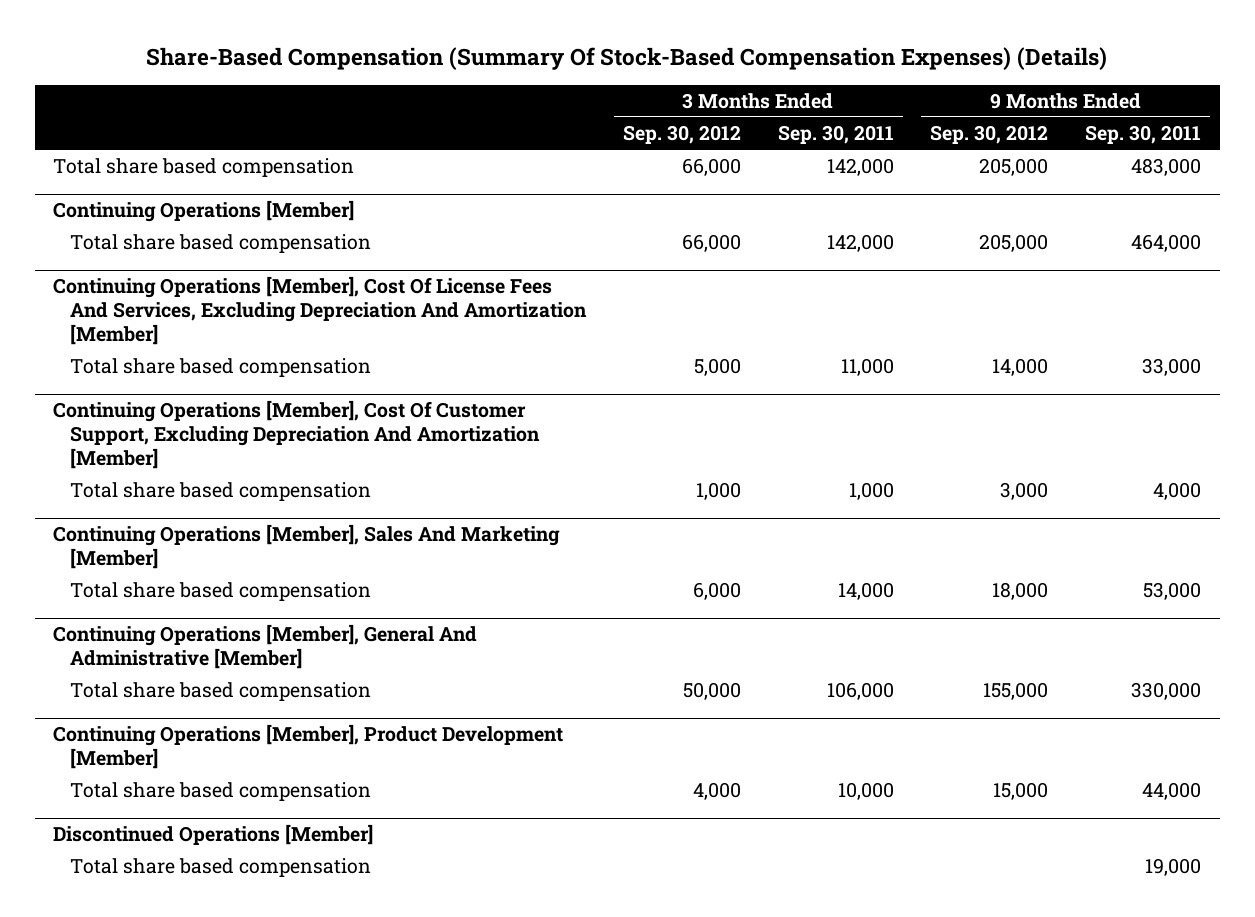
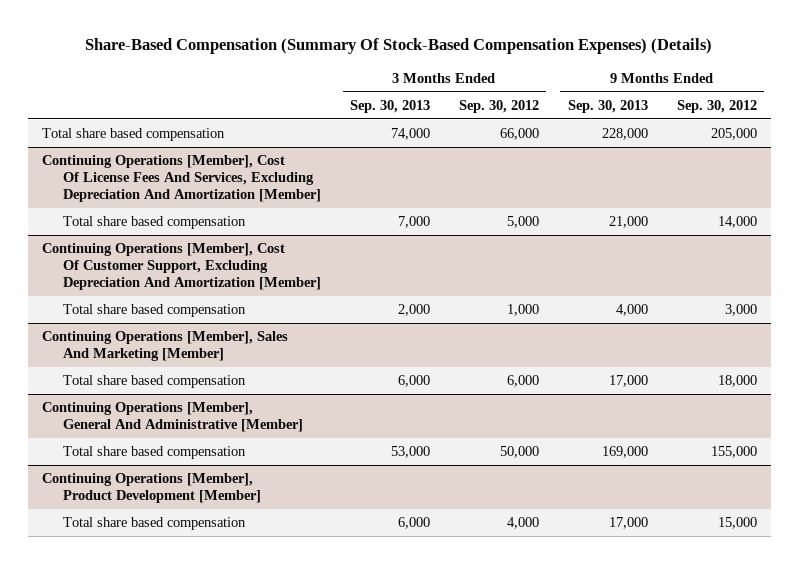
- | 3 Months Ended Sep. 30, 2012 | 3 Months Ended Sep. 30, 2011 | 9 Months Ended Sep. 30, 2012 | 9 Months Ended Sep. 30, 2011
+ | 3 Months Ended Sep. 30, 2013 | 3 Months Ended Sep. 30, 2012 | 9 Months Ended Sep. 30, 2013 | 9 Months Ended Sep. 30, 2012
- Continuing Operations [Member]
- Total share based compensation | 66,000 | 142,000 | 205,000 | 464,000
- Discontinued Operations [Member]
- Total share based compensation | | | | 19,000

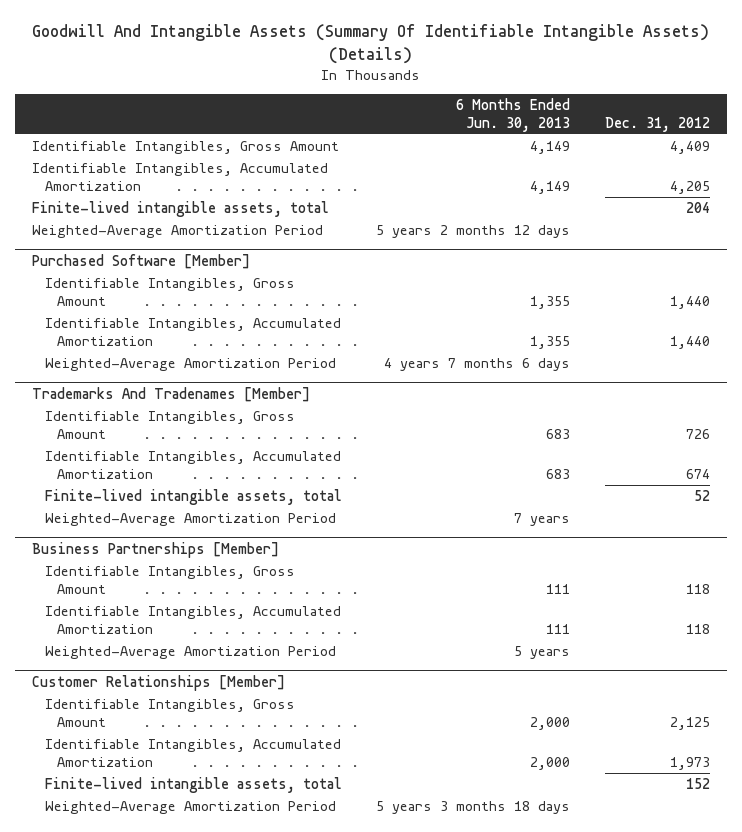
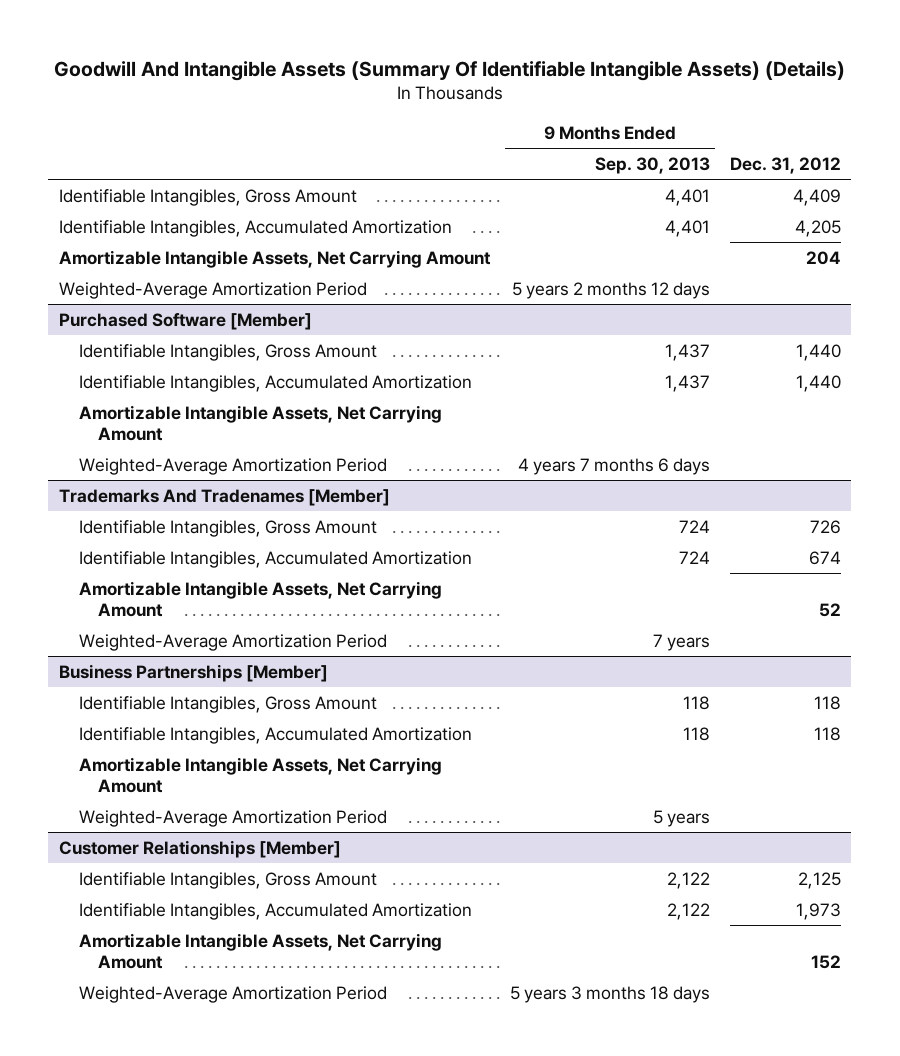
- | 6 Months Ended Jun. 30, 2013 | Dec. 31, 2012
+ | 9 Months Ended Sep. 30, 2013 | Dec. 31, 2012
- Finite-lived intangible assets, total | | 204
+ Amortizable Intangible Assets, Net Carrying Amount | | 204
@ Purchased Software [Member]
+ Amortizable Intangible Assets, Net Carrying Amount
@ Trademarks And Tradenames [Member]
- Finite-lived intangible assets, total | | 52
+ Amortizable Intangible Assets, Net Carrying Amount | | 52
@ Business Partnerships [Member]
+ Amortizable Intangible Assets, Net Carrying Amount
@ Customer Relationships [Member]
- Finite-lived intangible assets, total | | 152
+ Amortizable Intangible Assets, Net Carrying Amount | | 152

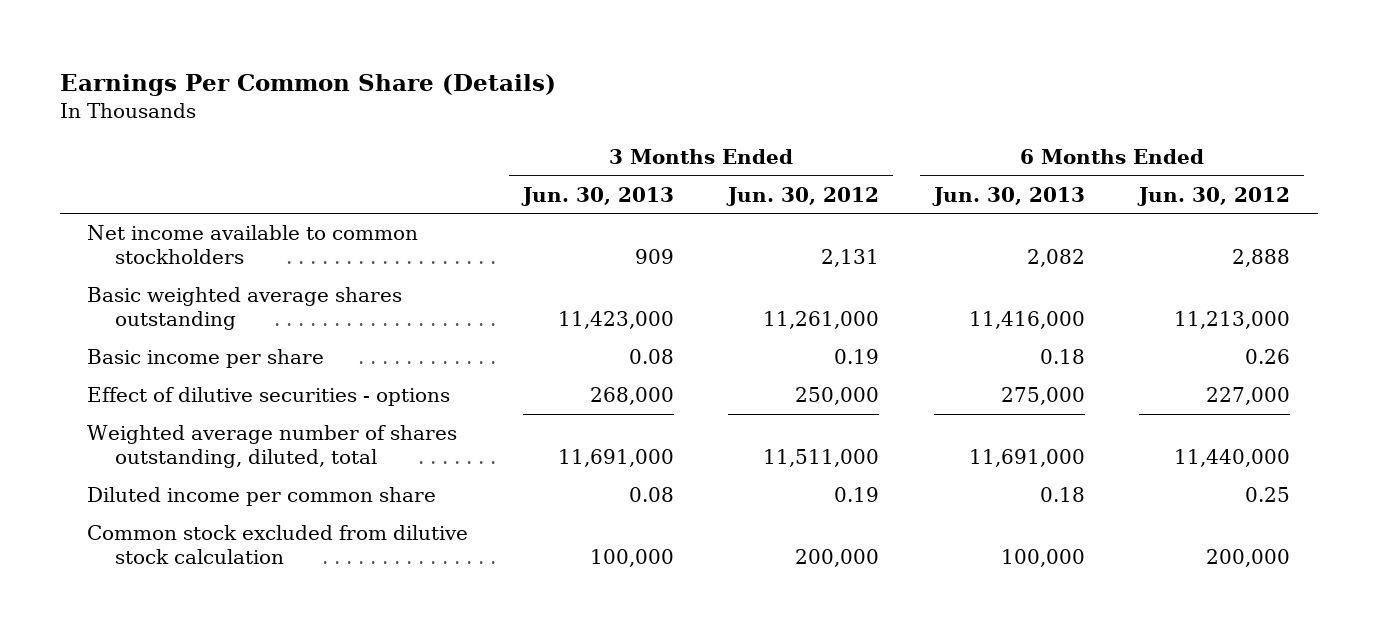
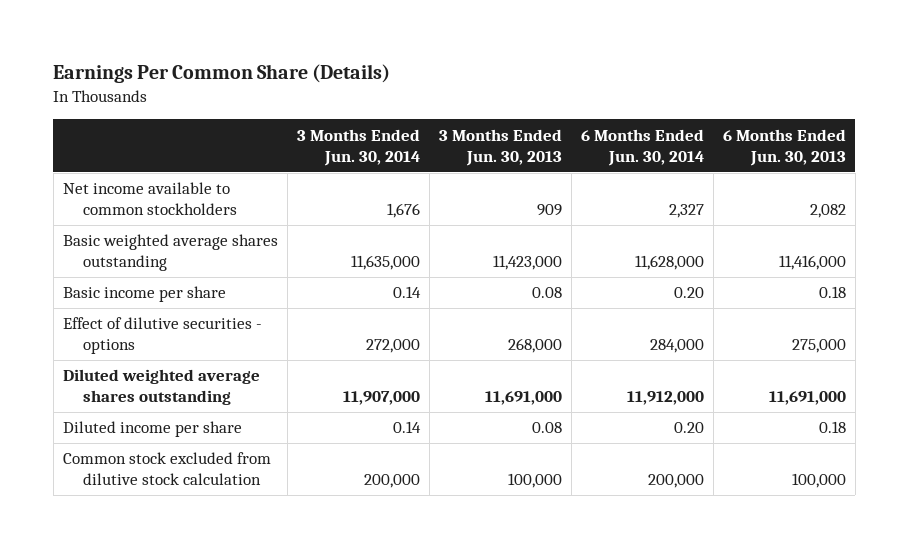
- | 3 Months Ended Jun. 30, 2013 | 3 Months Ended Jun. 30, 2012 | 6 Months Ended Jun. 30, 2013 | 6 Months Ended Jun. 30, 2012
+ | 3 Months Ended Jun. 30, 2014 | 3 Months Ended Jun. 30, 2013 | 6 Months Ended Jun. 30, 2014 | 6 Months Ended Jun. 30, 2013
- Weighted average number of shares outstanding, diluted, total | 11,691,000 | 11,511,000 | 11,691,000 | 11,440,000
- Diluted income per common share | 0.08 | 0.19 | 0.18 | 0.25
+ Diluted weighted average shares outstanding | 11,907,000 | 11,691,000 | 11,912,000 | 11,691,000
+ Diluted income per share | 0.14 | 0.08 | 0.20 | 0.18

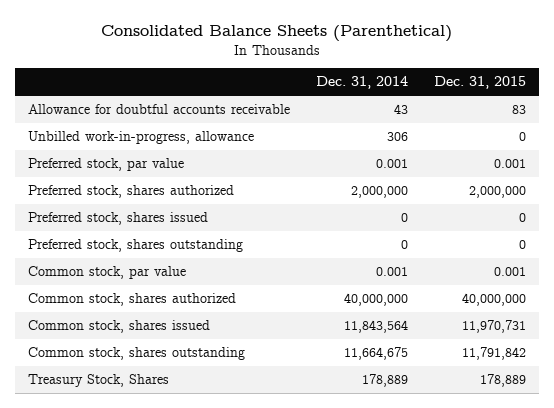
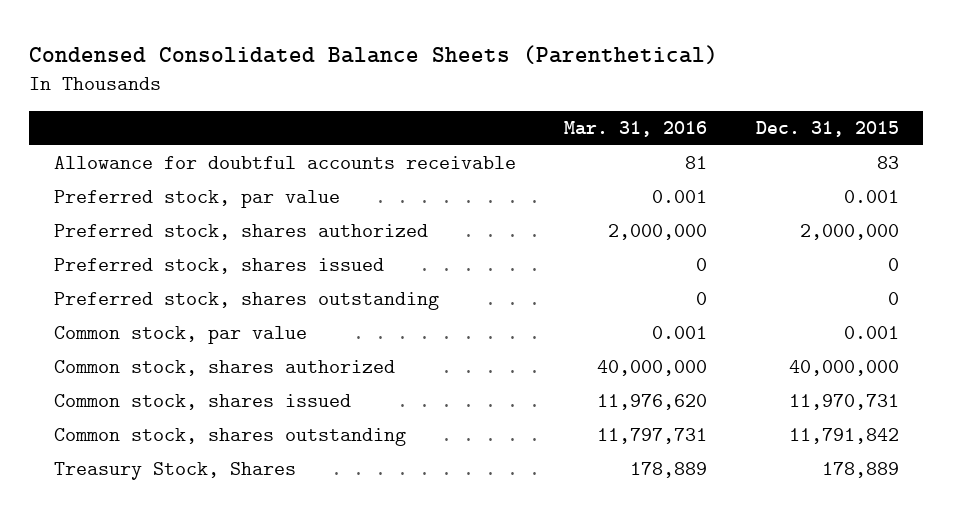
- Consolidated Balance Sheets (Parenthetical)
+ Condensed Consolidated Balance Sheets (Parenthetical)
- | Dec. 31, 2014 | Dec. 31, 2015
+ | Mar. 31, 2016 | Dec. 31, 2015
- Unbilled work-in-progress, allowance | 306 | 0

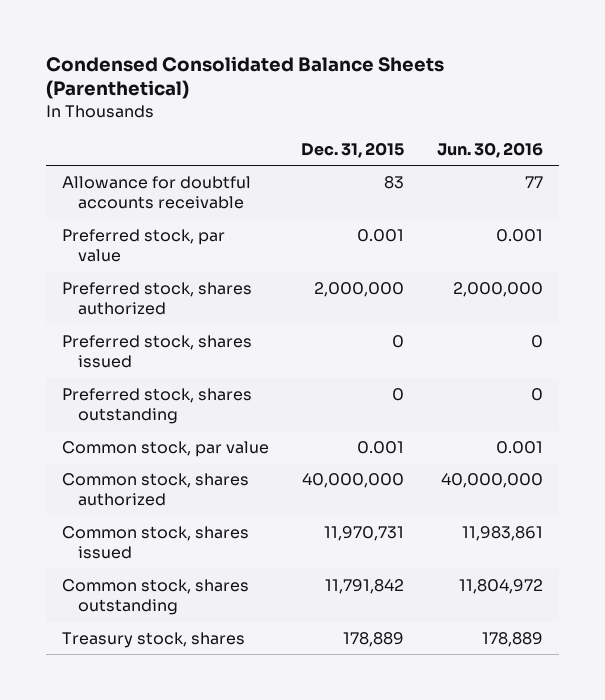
- | Mar. 31, 2016 | Dec. 31, 2015
+ | Dec. 31, 2015 | Jun. 30, 2016
- Treasury Stock, Shares | 178,889 | 178,889
+ Treasury stock, shares | 178,889 | 178,889

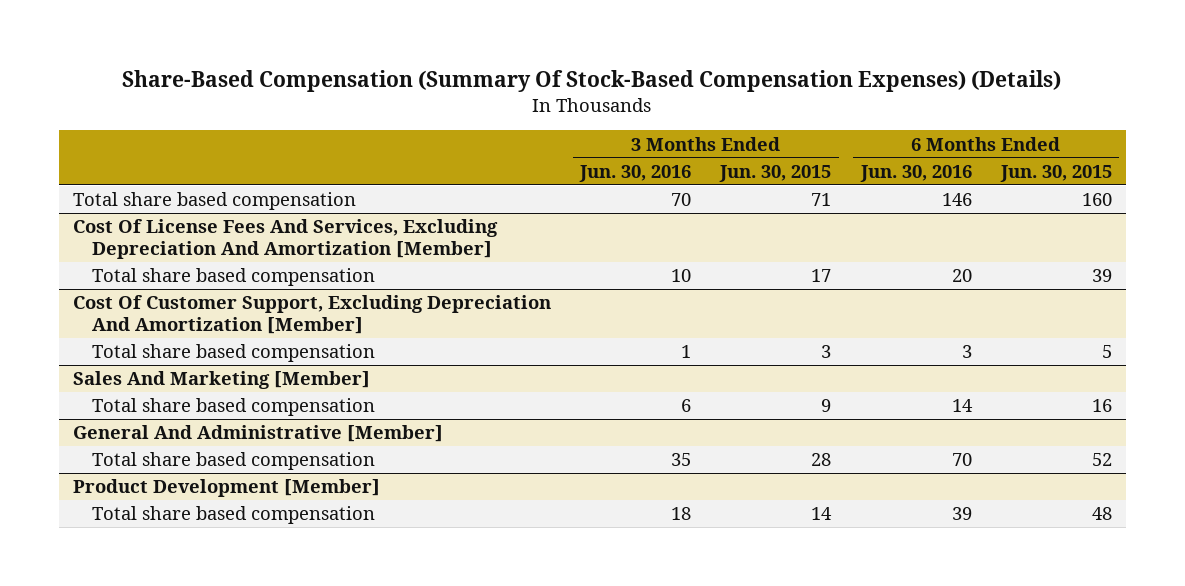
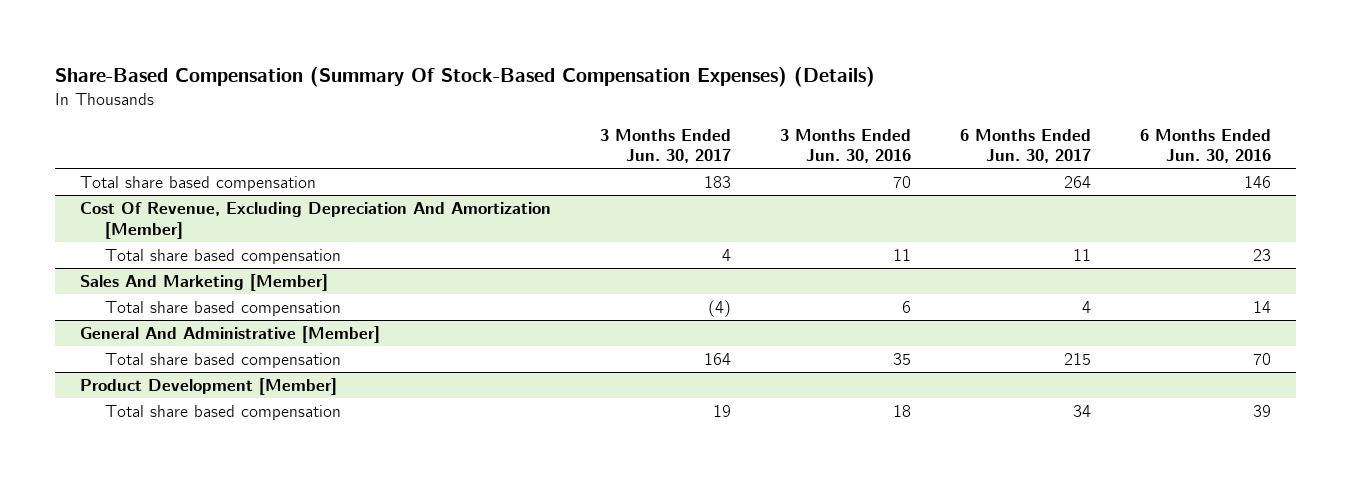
- | 3 Months Ended Jun. 30, 2016 | 3 Months Ended Jun. 30, 2015 | 6 Months Ended Jun. 30, 2016 | 6 Months Ended Jun. 30, 2015
+ | 3 Months Ended Jun. 30, 2017 | 3 Months Ended Jun. 30, 2016 | 6 Months Ended Jun. 30, 2017 | 6 Months Ended Jun. 30, 2016
- Cost Of License Fees And Services, Excluding Depreciation And Amortization [Member]
- Total share based compensation | 10 | 17 | 20 | 39
- Cost Of Customer Support, Excluding Depreciation And Amortization [Member]
- Total share based compensation | 1 | 3 | 3 | 5
+ Cost Of Revenue, Excluding Depreciation And Amortization [Member]
+ Total share based compensation | 4 | 11 | 11 | 23

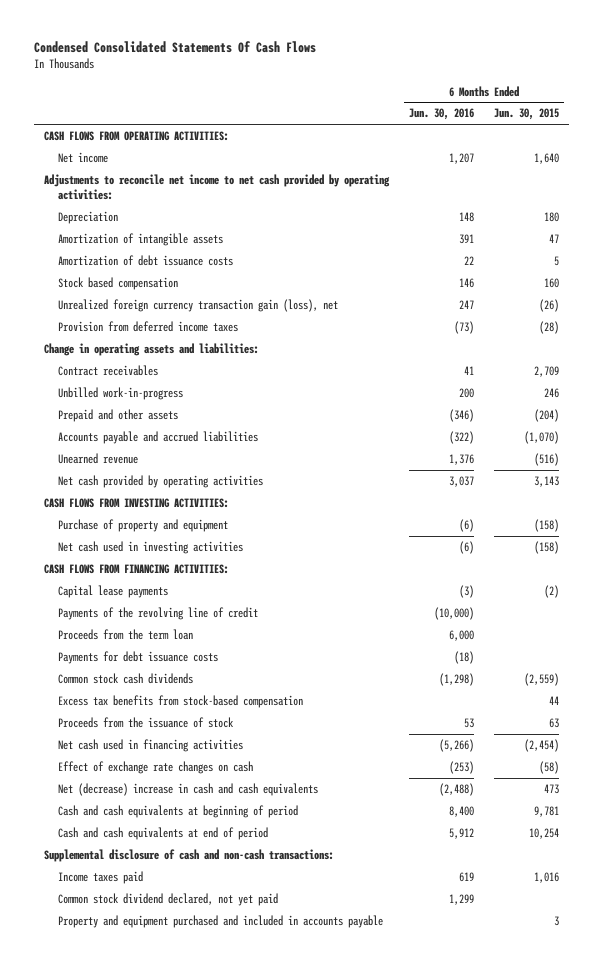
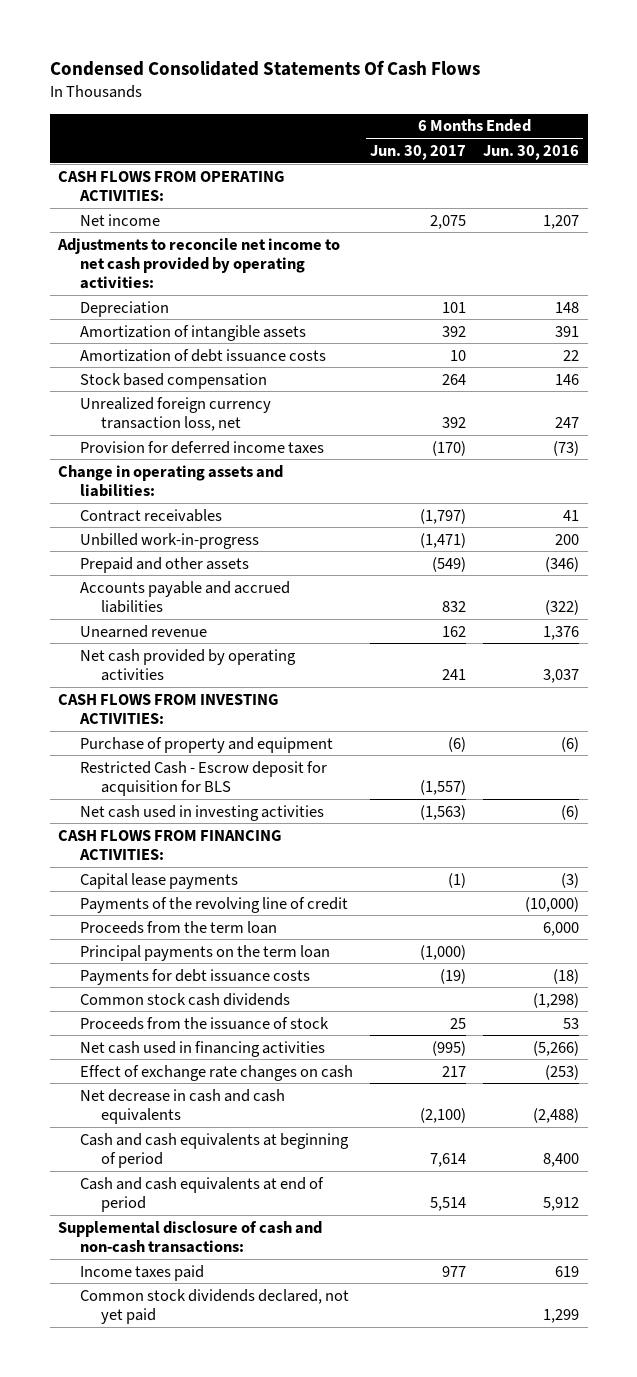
- | 6 Months Ended Jun. 30, 2016 | 6 Months Ended Jun. 30, 2015
+ | 6 Months Ended Jun. 30, 2017 | 6 Months Ended Jun. 30, 2016
- Unrealized foreign currency transaction gain (loss), net | 247 | (26)
- Provision from deferred income taxes | (73) | (28)
+ Unrealized foreign currency transaction loss, net | 392 | 247
+ Provision for deferred income taxes | (170) | (73)
+ Restricted Cash - Escrow deposit for acquisition for BLS | (1,557) |
+ Principal payments on the term loan | (1,000) |
- Excess tax benefits from stock-based compensation | | 44
- Net (decrease) increase in cash and cash equivalents | (2,488) | 473
+ Net decrease in cash and cash equivalents | (2,100) | (2,488)
- Common stock dividend declared, not yet paid | 1,299 |
- Property and equipment purchased and included in accounts payable | | 3
+ Common stock dividends declared, not yet paid | | 1,299

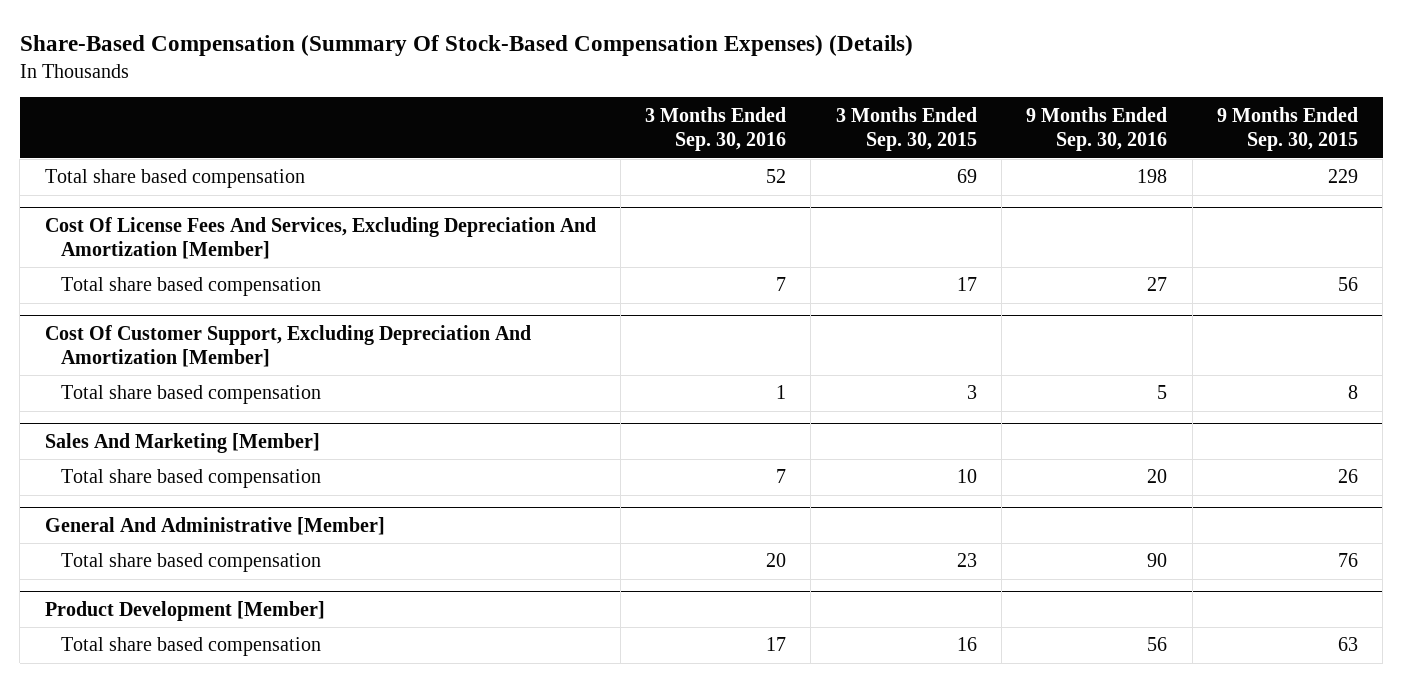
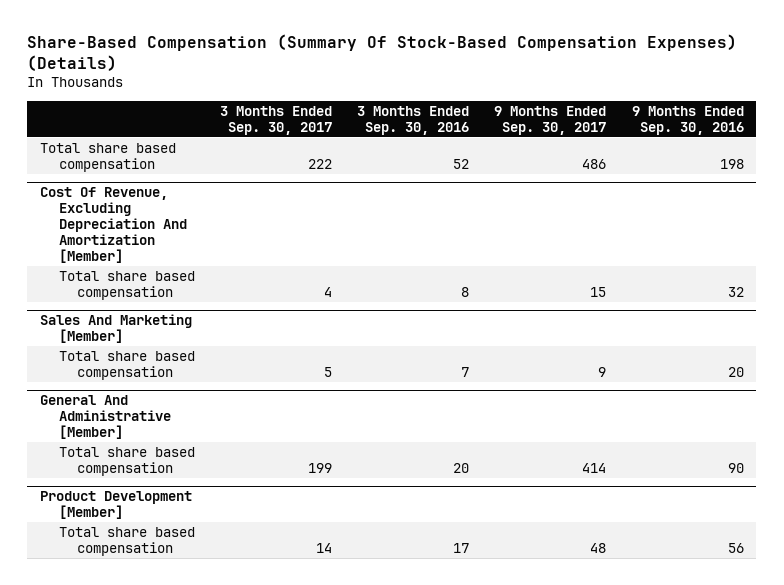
- | 3 Months Ended Sep. 30, 2016 | 3 Months Ended Sep. 30, 2015 | 9 Months Ended Sep. 30, 2016 | 9 Months Ended Sep. 30, 2015
+ | 3 Months Ended Sep. 30, 2017 | 3 Months Ended Sep. 30, 2016 | 9 Months Ended Sep. 30, 2017 | 9 Months Ended Sep. 30, 2016
- Cost Of License Fees And Services, Excluding Depreciation And Amortization [Member]
- Total share based compensation | 7 | 17 | 27 | 56
- Cost Of Customer Support, Excluding Depreciation And Amortization [Member]
- Total share based compensation | 1 | 3 | 5 | 8
+ Cost Of Revenue, Excluding Depreciation And Amortization [Member]
+ Total share based compensation | 4 | 8 | 15 | 32

